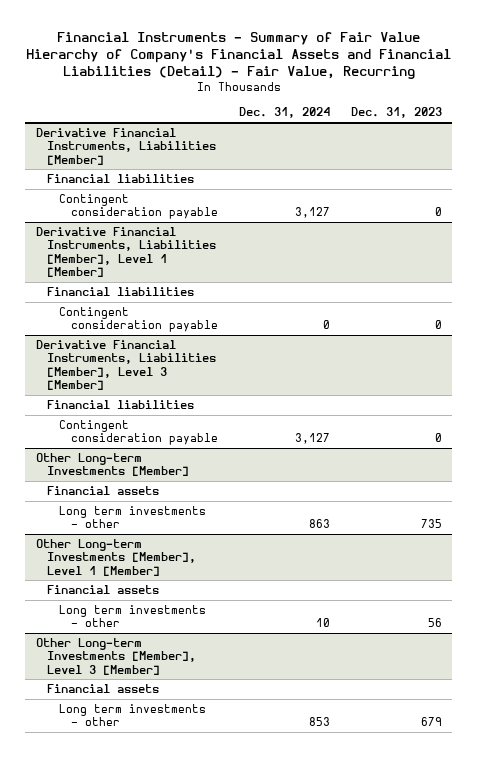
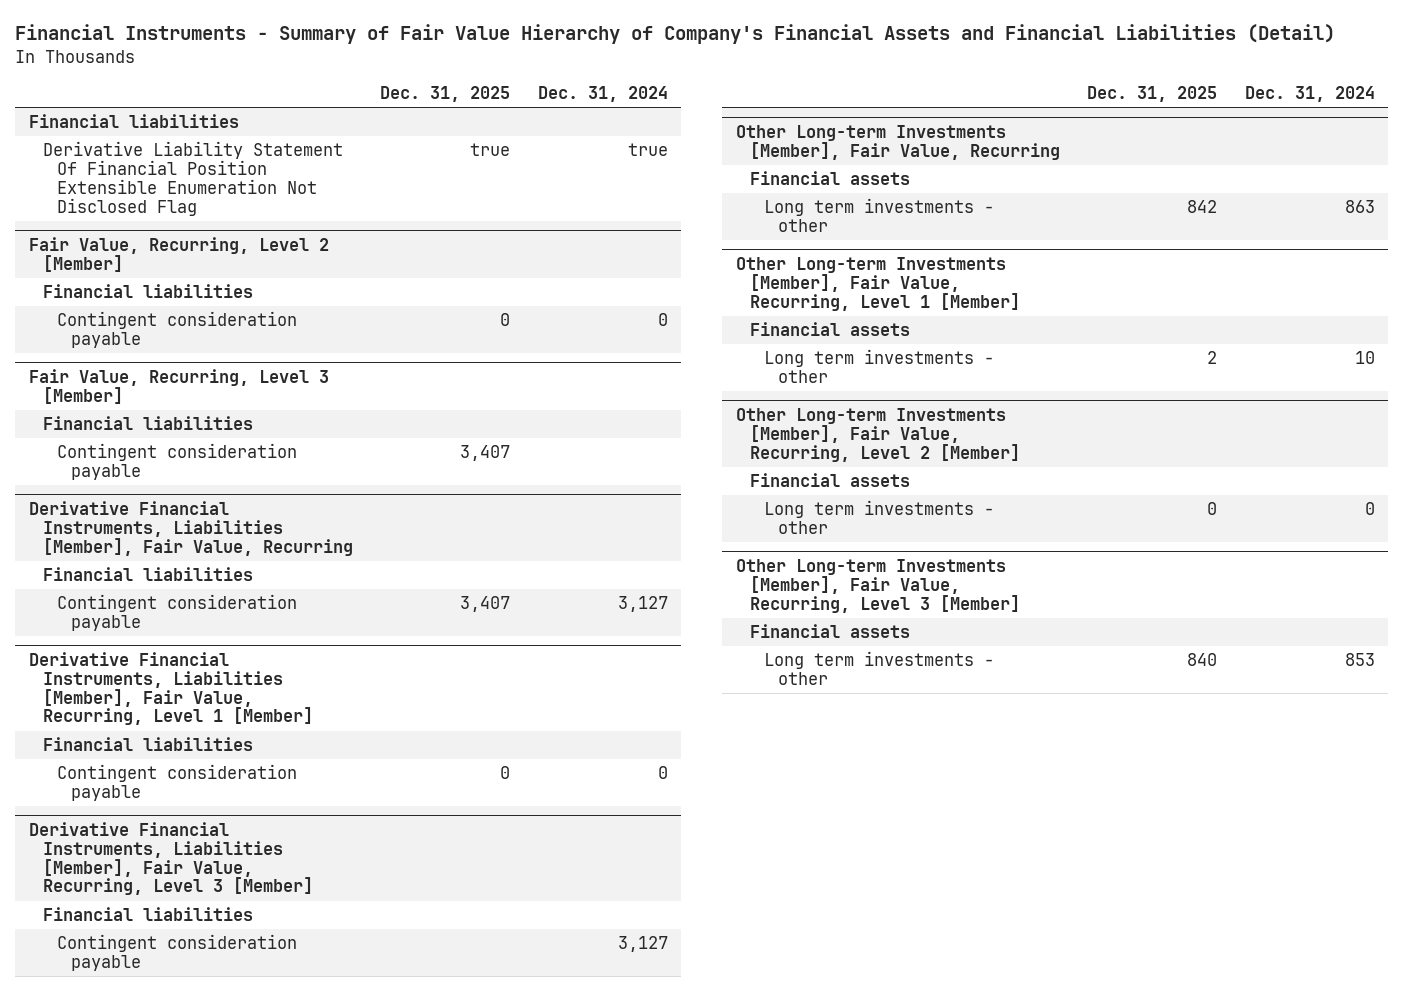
- Financial Instruments - Summary of Fair Value Hierarchy of Company's Financial Assets and Financial Liabilities (Detail) - Fair Value, Recurring
+ Financial Instruments - Summary of Fair Value Hierarchy of Company's Financial Assets and Financial Liabilities (Detail)
- | Dec. 31, 2024 | Dec. 31, 2023
+ | Dec. 31, 2025 | Dec. 31, 2024
- Derivative Financial Instruments, Liabilities [Member]
+ Derivative Liability Statement Of Financial Position Extensible Enumeration Not Disclosed Flag | true | true
+ Fair Value, Recurring, Level 2 [Member]
+ Financial liabilities
+ Contingent consideration payable | 0 | 0
+ Fair Value, Recurring, Level 3 [Member]
+ Financial liabilities
+ Contingent consideration payable | 3,407 |
+ Derivative Financial Instruments, Liabilities [Member], Fair Value, Recurring
+ Financial liabilities
- Derivative Financial Instruments, Liabilities [Member], Level 1 [Member]
+ Derivative Financial Instruments, Liabilities [Member], Fair Value, Recurring, Level 1 [Member]
- Derivative Financial Instruments, Liabilities [Member], Level 3 [Member]
+ Derivative Financial Instruments, Liabilities [Member], Fair Value, Recurring, Level 3 [Member]
- Other Long-term Investments [Member]
+ Other Long-term Investments [Member], Fair Value, Recurring
- Other Long-term Investments [Member], Level 1 [Member]
+ Other Long-term Investments [Member], Fair Value, Recurring, Level 1 [Member]
- Other Long-term Investments [Member], Level 3 [Member]
+ Other Long-term Investments [Member], Fair Value, Recurring, Level 2 [Member]
+ Long term investments - other | 0 | 0
+ Other Long-term Investments [Member], Fair Value, Recurring, Level 3 [Member]
+ Financial assets

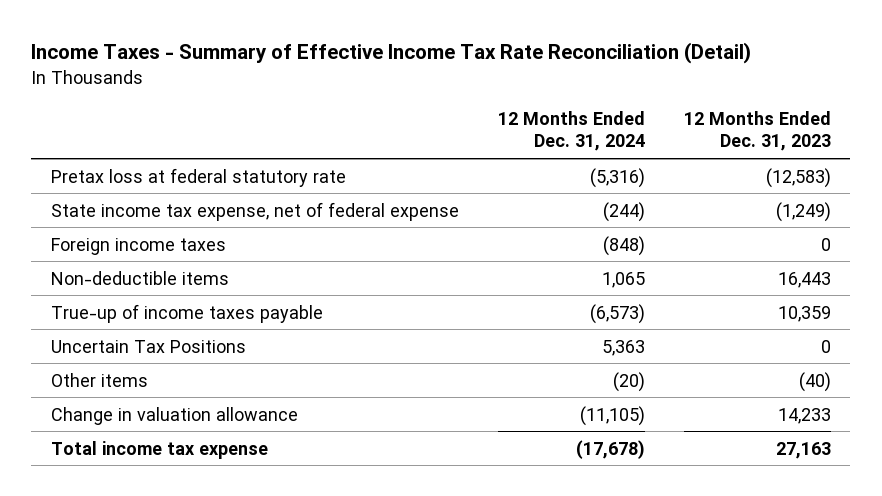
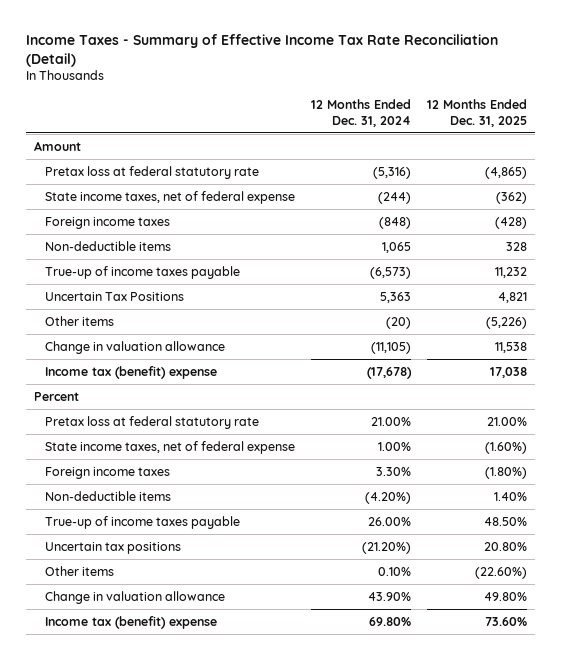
- | 12 Months Ended Dec. 31, 2024 | 12 Months Ended Dec. 31, 2023
+ | 12 Months Ended Dec. 31, 2024 | 12 Months Ended Dec. 31, 2025
+ Amount
- State income tax expense, net of federal expense | (244) | (1,249)
+ State income taxes, net of federal expense | (244) | (362)
- Total income tax expense | (17,678) | 27,163
+ Income tax (benefit) expense | (17,678) | 17,038
+ Percent
+ Pretax loss at federal statutory rate | 21.00% | 21.00%
+ State income taxes, net of federal expense | 1.00% | (1.60%)
+ Foreign income taxes | 3.30% | (1.80%)
+ Non-deductible items | (4.20%) | 1.40%
+ True-up of income taxes payable | 26.00% | 48.50%
+ Uncertain tax positions | (21.20%) | 20.80%
+ Other items | 0.10% | (22.60%)
+ Change in valuation allowance | 43.90% | 49.80%
+ Income tax (benefit) expense | 69.80% | 73.60%

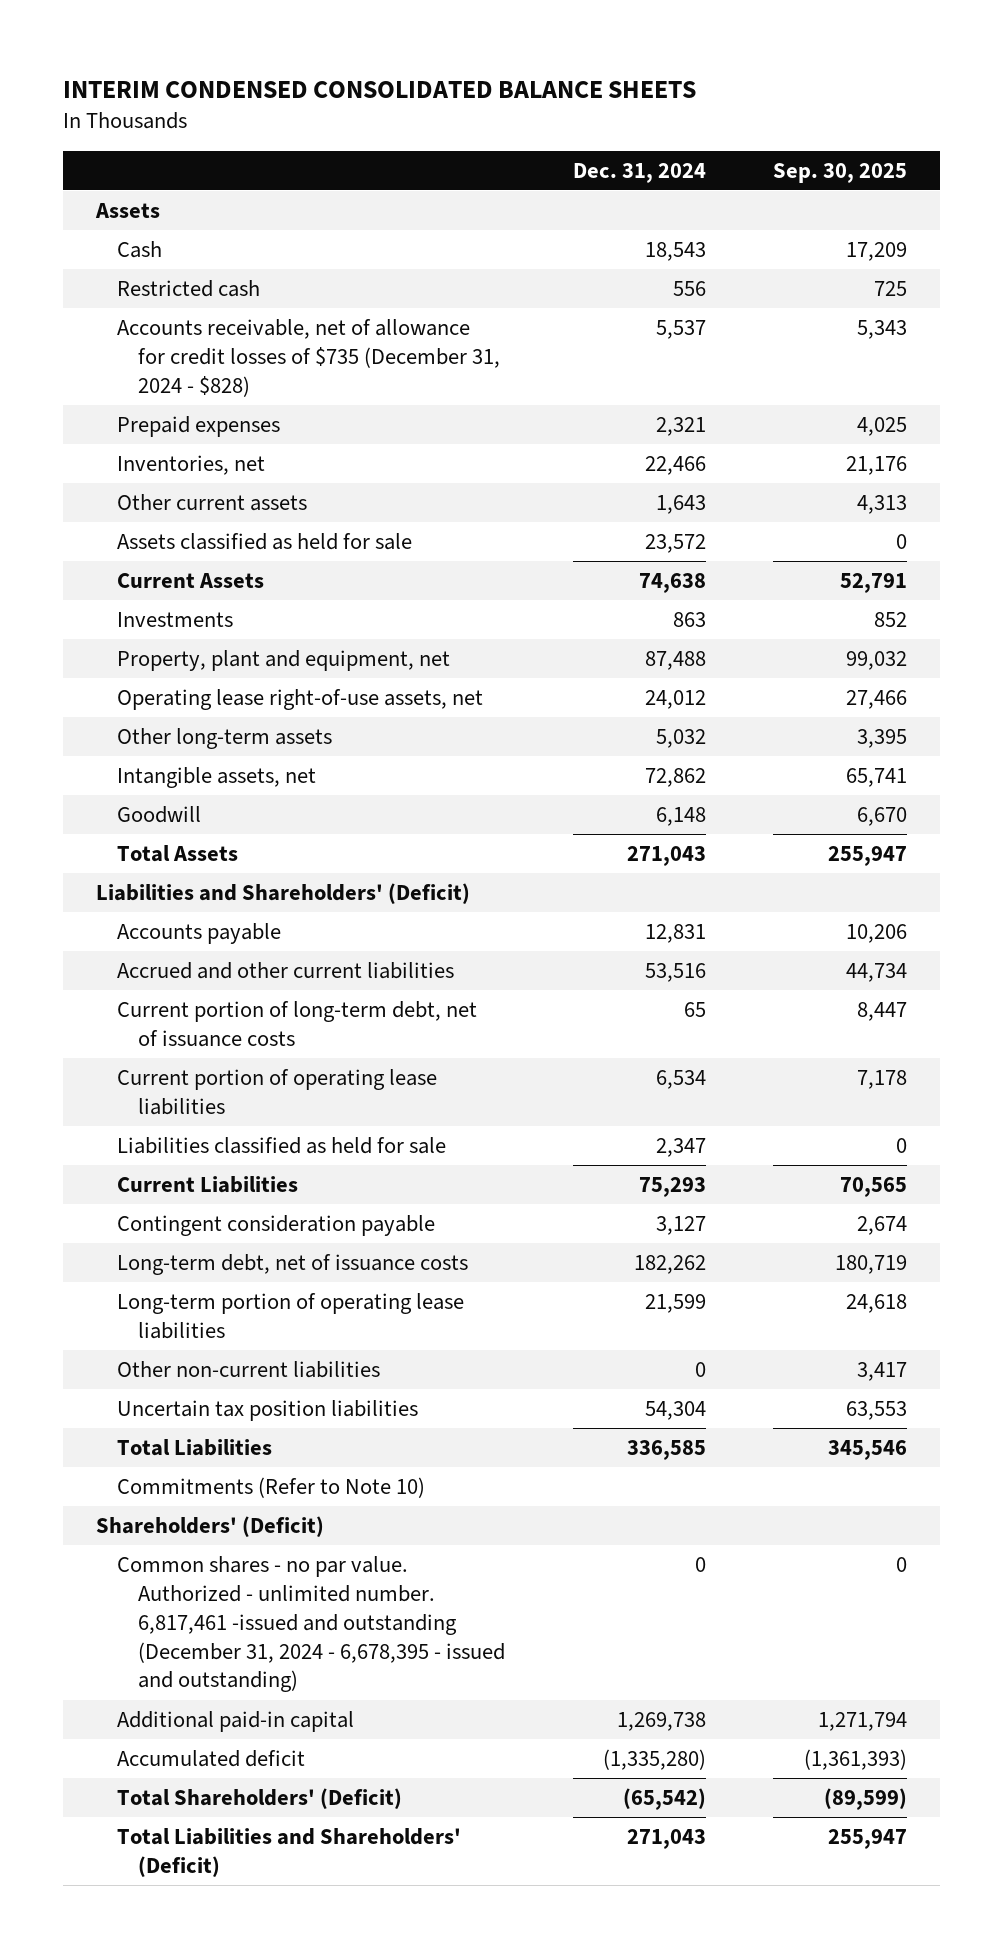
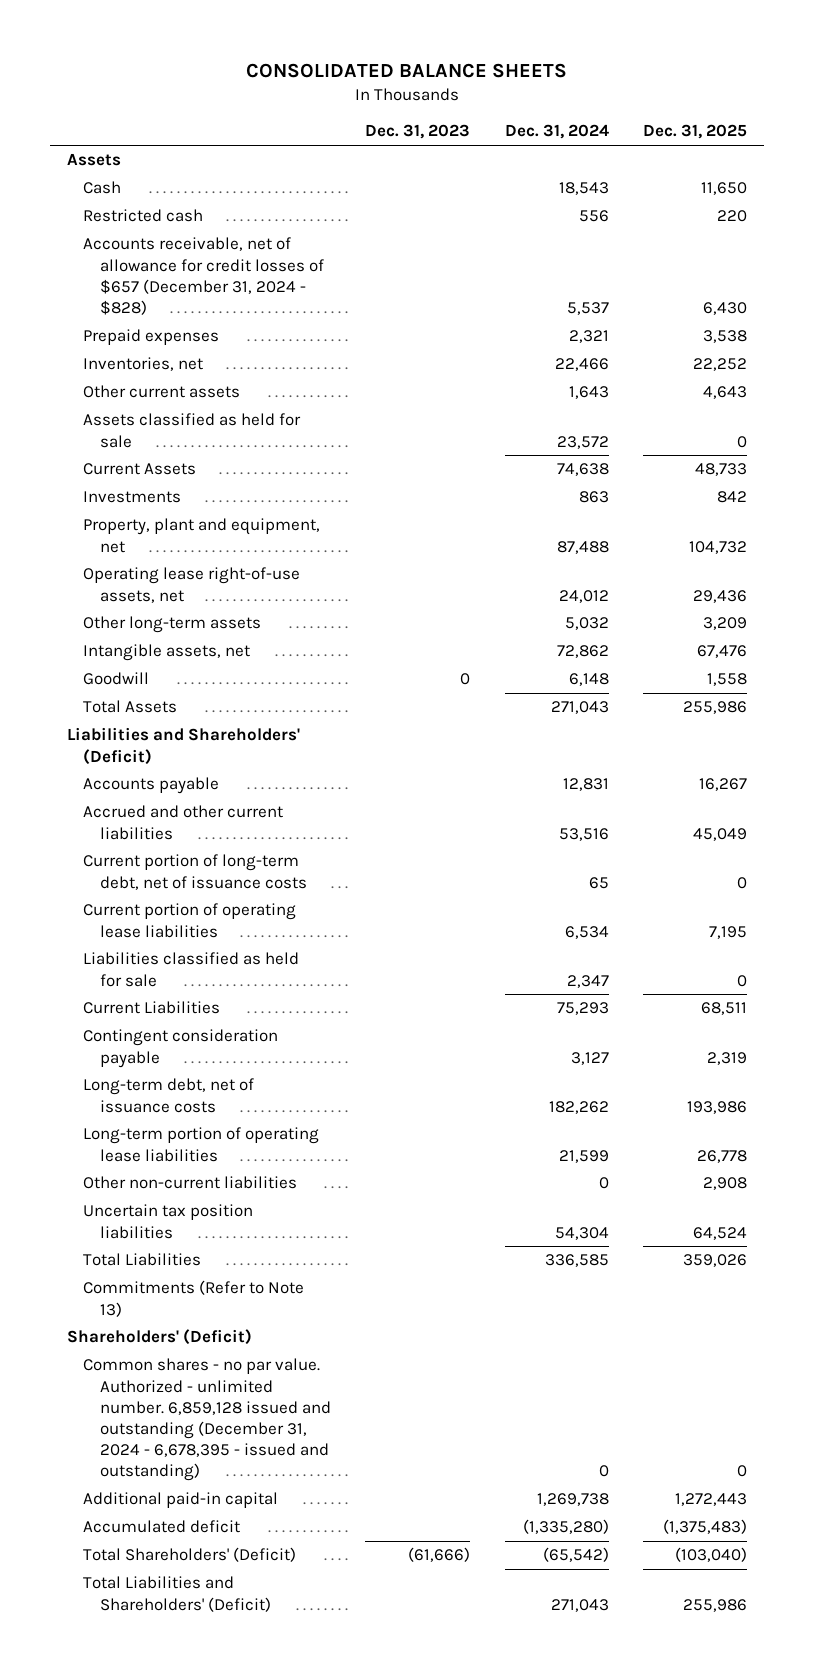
- INTERIM CONDENSED CONSOLIDATED BALANCE SHEETS
+ CONSOLIDATED BALANCE SHEETS
- | Dec. 31, 2024 | Sep. 30, 2025
+ | Dec. 31, 2023 | Dec. 31, 2024 | Dec. 31, 2025
- Accounts receivable, net of allowance for credit losses of $735 (December 31, 2024 - $828) | 5,537 | 5,343
+ Accounts receivable, net of allowance for credit losses of $657 (December 31, 2024 - $828) | | 5,537 | 6,430
- Commitments (Refer to Note 10)
+ Commitments (Refer to Note 13)
- Common shares - no par value. Authorized - unlimited number. 6,817,461 -issued and outstanding (December 31, 2024 - 6,678,395 - issued and outstanding) | 0 | 0
+ Common shares - no par value. Authorized - unlimited number. 6,859,128 issued and outstanding (December 31, 2024 - 6,678,395 - issued and outstanding) | | 0 | 0

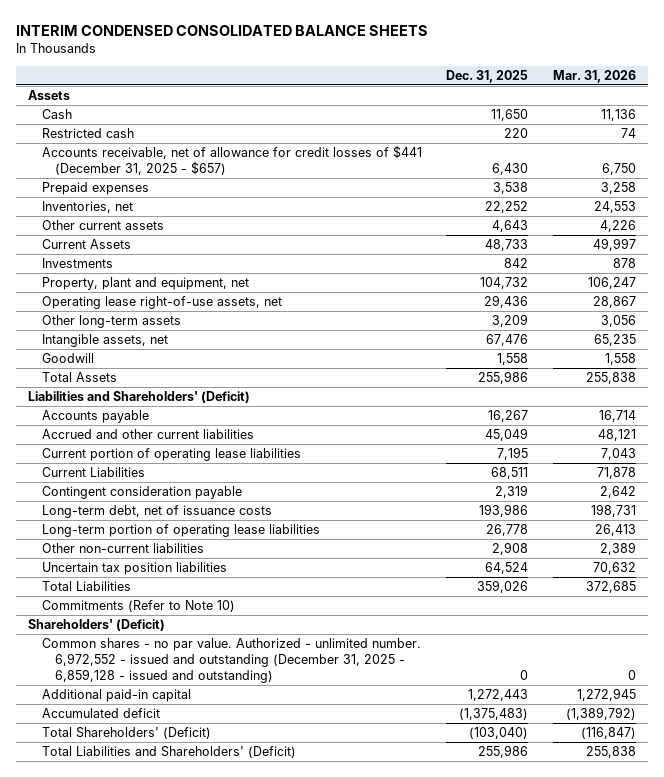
- CONSOLIDATED BALANCE SHEETS
+ INTERIM CONDENSED CONSOLIDATED BALANCE SHEETS
- | Dec. 31, 2023 | Dec. 31, 2024 | Dec. 31, 2025
+ | Dec. 31, 2025 | Mar. 31, 2026
- Accounts receivable, net of allowance for credit losses of $657 (December 31, 2024 - $828) | | 5,537 | 6,430
+ Accounts receivable, net of allowance for credit losses of $441 (December 31, 2025 - $657) | 6,430 | 6,750
- Assets classified as held for sale | | 23,572 | 0
- Current portion of long-term debt, net of issuance costs | | 65 | 0
- Liabilities classified as held for sale | | 2,347 | 0
- Commitments (Refer to Note 13)
+ Commitments (Refer to Note 10)
- Common shares - no par value. Authorized - unlimited number. 6,859,128 issued and outstanding (December 31, 2024 - 6,678,395 - issued and outstanding) | | 0 | 0
+ Common shares - no par value. Authorized - unlimited number. 6,972,552 - issued and outstanding (December 31, 2025 - 6,859,128 - issued and outstanding) | 0 | 0

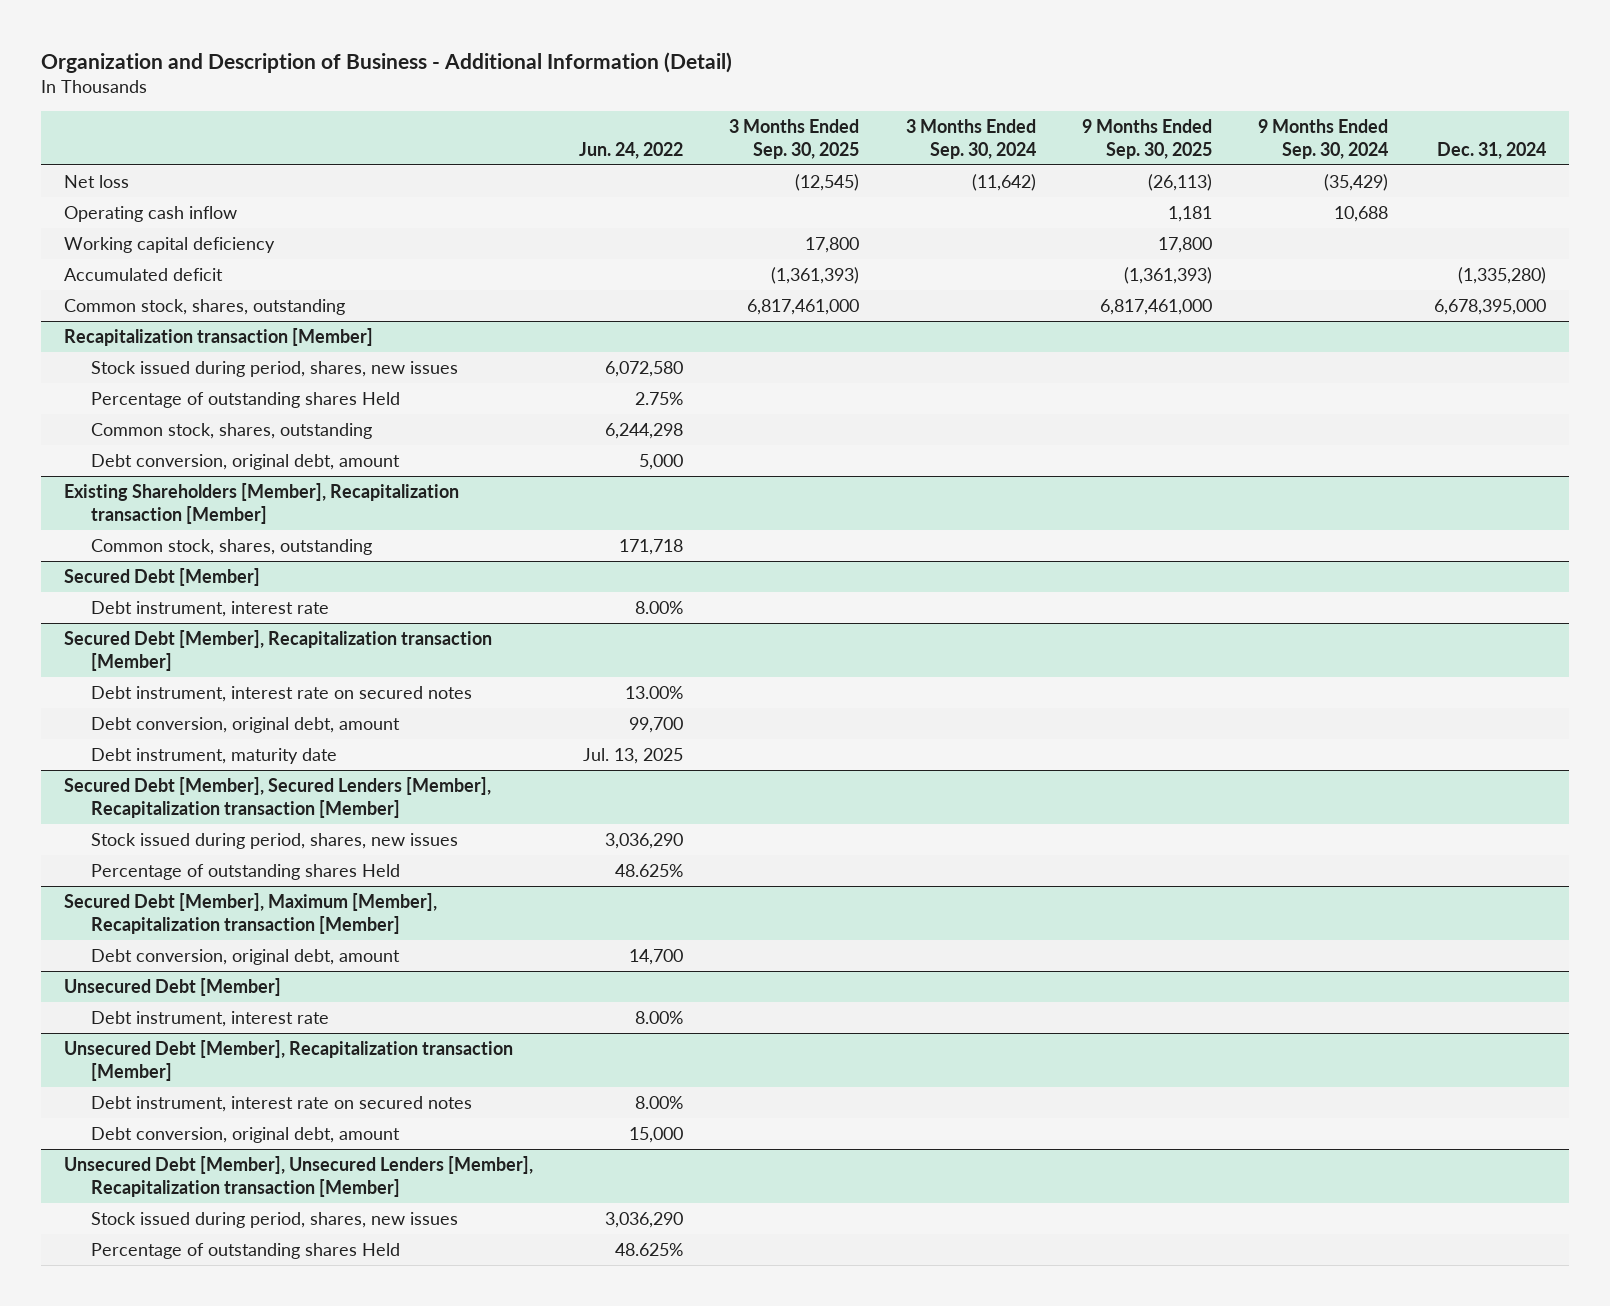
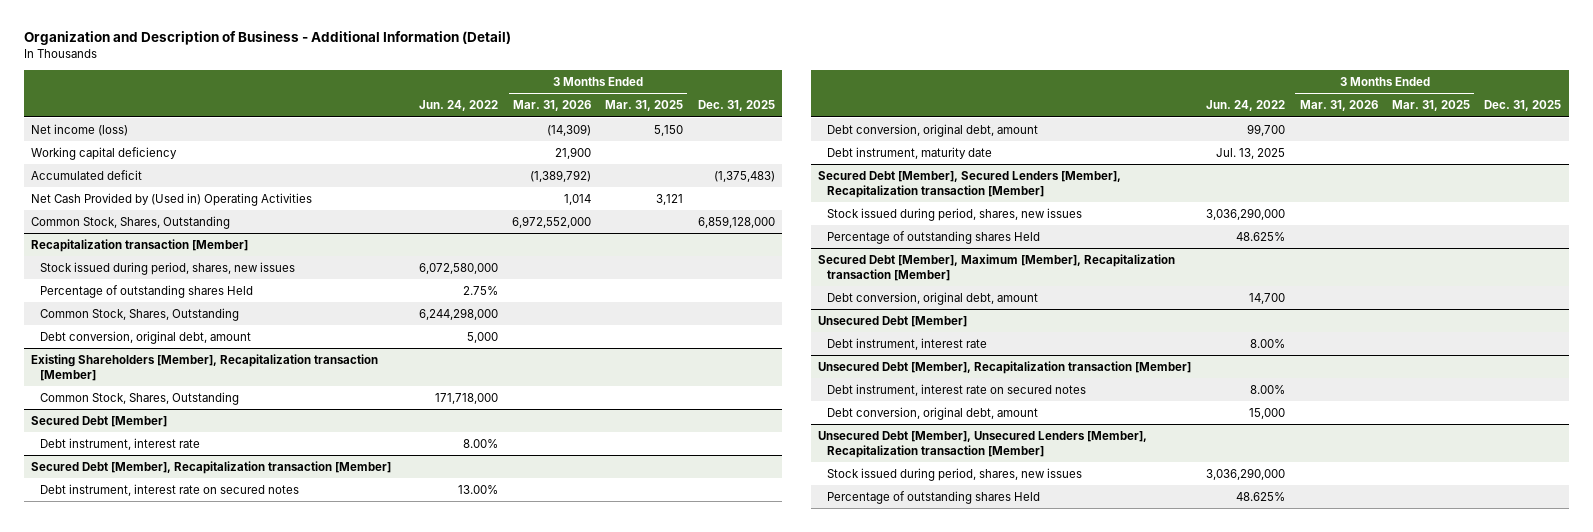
- | Jun. 24, 2022 | 3 Months Ended Sep. 30, 2025 | 3 Months Ended Sep. 30, 2024 | 9 Months Ended Sep. 30, 2025 | 9 Months Ended Sep. 30, 2024 | Dec. 31, 2024
+ | Jun. 24, 2022 | 3 Months Ended Mar. 31, 2026 | 3 Months Ended Mar. 31, 2025 | Dec. 31, 2025
- Net loss | | (12,545) | (11,642) | (26,113) | (35,429) |
- Operating cash inflow | | | | 1,181 | 10,688 |
+ Net income (loss) | | (14,309) | 5,150 |
- Common stock, shares, outstanding | | 6,817,461,000 | | 6,817,461,000 | | 6,678,395,000
+ Net Cash Provided by (Used in) Operating Activities | | 1,014 | 3,121 |
+ Common Stock, Shares, Outstanding | | 6,972,552,000 | | 6,859,128,000
@ Recapitalization transaction [Member]
- Stock issued during period, shares, new issues | 6,072,580 | | | | |
+ Stock issued during period, shares, new issues | 6,072,580,000 | | |
- Common stock, shares, outstanding | 6,244,298 | | | | |
+ Common Stock, Shares, Outstanding | 6,244,298,000 | | |
@ Existing Shareholders [Member], Recapitalization transaction [Member]
- Common stock, shares, outstanding | 171,718 | | | | |
+ Common Stock, Shares, Outstanding | 171,718,000 | | |
@ Secured Debt [Member], Secured Lenders [Member], Recapitalization transaction [Member]
- Stock issued during period, shares, new issues | 3,036,290 | | | | |
+ Stock issued during period, shares, new issues | 3,036,290,000 | | |
@ Unsecured Debt [Member], Unsecured Lenders [Member], Recapitalization transaction [Member]
- Stock issued during period, shares, new issues | 3,036,290 | | | | |
+ Stock issued during period, shares, new issues | 3,036,290,000 | | |

